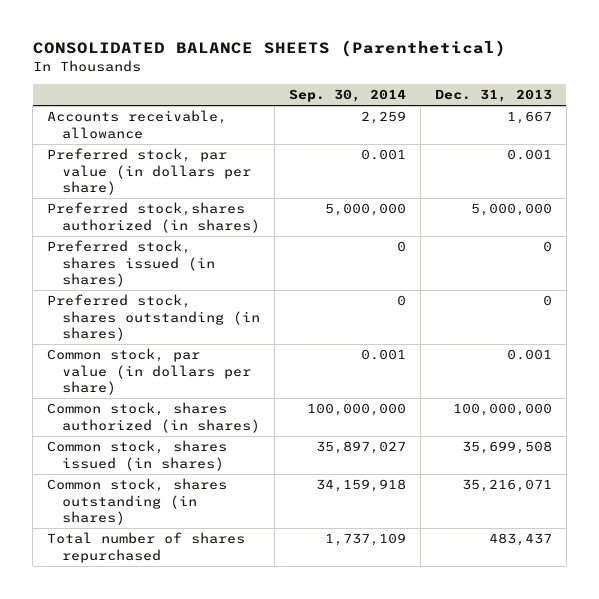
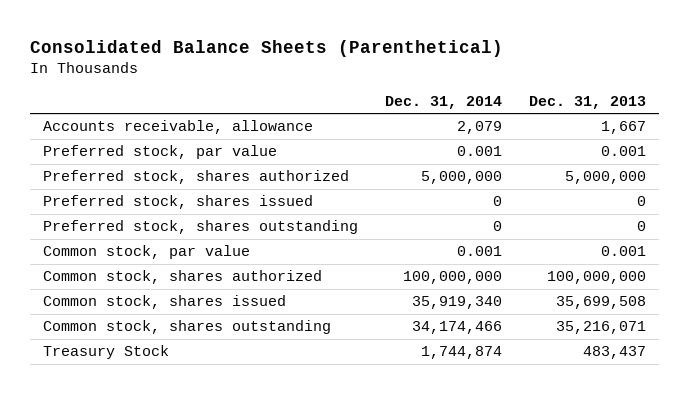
- CONSOLIDATED BALANCE SHEETS (Parenthetical)
+ Consolidated Balance Sheets (Parenthetical)
- | Sep. 30, 2014 | Dec. 31, 2013
+ | Dec. 31, 2014 | Dec. 31, 2013
- Preferred stock, par value (in dollars per share) | 0.001 | 0.001
- Preferred stock,shares authorized (in shares) | 5,000,000 | 5,000,000
- Preferred stock, shares issued (in shares) | 0 | 0
- Preferred stock, shares outstanding (in shares) | 0 | 0
- Common stock, par value (in dollars per share) | 0.001 | 0.001
- Common stock, shares authorized (in shares) | 100,000,000 | 100,000,000
- Common stock, shares issued (in shares) | 35,897,027 | 35,699,508
- Common stock, shares outstanding (in shares) | 34,159,918 | 35,216,071
- Total number of shares repurchased | 1,737,109 | 483,437
+ Preferred stock, par value | 0.001 | 0.001
+ Preferred stock, shares authorized | 5,000,000 | 5,000,000
+ Preferred stock, shares issued | 0 | 0
+ Preferred stock, shares outstanding | 0 | 0
+ Common stock, par value | 0.001 | 0.001
+ Common stock, shares authorized | 100,000,000 | 100,000,000
+ Common stock, shares issued | 35,919,340 | 35,699,508
+ Common stock, shares outstanding | 34,174,466 | 35,216,071
+ Treasury Stock | 1,744,874 | 483,437

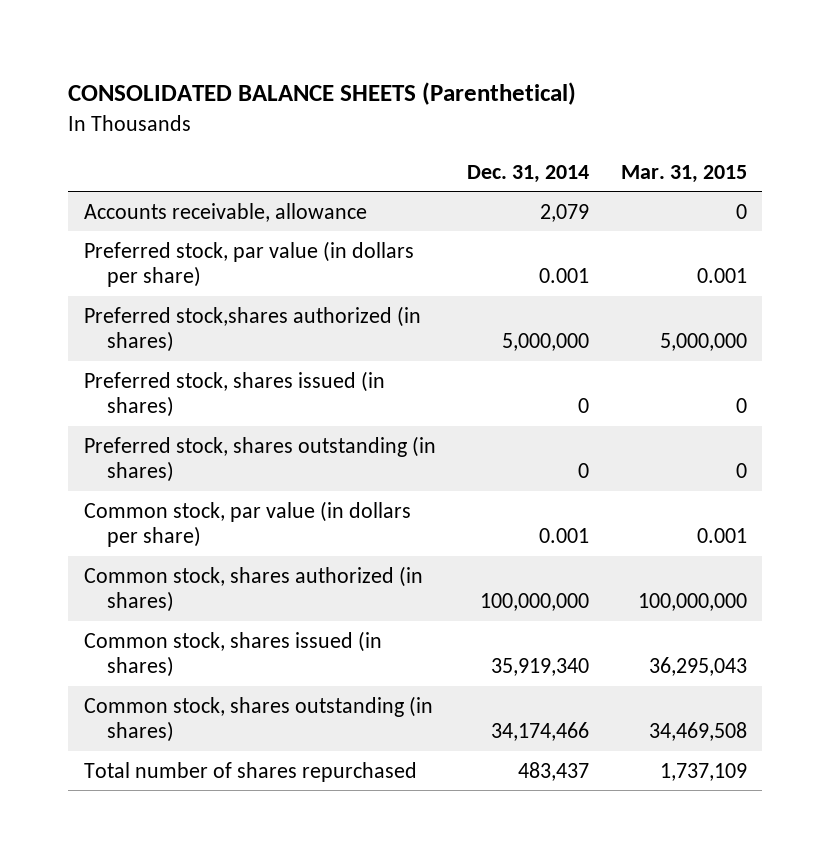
- Consolidated Balance Sheets (Parenthetical)
+ CONSOLIDATED BALANCE SHEETS (Parenthetical)
- | Dec. 31, 2014 | Dec. 31, 2013
+ | Dec. 31, 2014 | Mar. 31, 2015
- Preferred stock, par value | 0.001 | 0.001
- Preferred stock, shares authorized | 5,000,000 | 5,000,000
- Preferred stock, shares issued | 0 | 0
- Preferred stock, shares outstanding | 0 | 0
- Common stock, par value | 0.001 | 0.001
- Common stock, shares authorized | 100,000,000 | 100,000,000
- Common stock, shares issued | 35,919,340 | 35,699,508
- Common stock, shares outstanding | 34,174,466 | 35,216,071
- Treasury Stock | 1,744,874 | 483,437
+ Preferred stock, par value (in dollars per share) | 0.001 | 0.001
+ Preferred stock,shares authorized (in shares) | 5,000,000 | 5,000,000
+ Preferred stock, shares issued (in shares) | 0 | 0
+ Preferred stock, shares outstanding (in shares) | 0 | 0
+ Common stock, par value (in dollars per share) | 0.001 | 0.001
+ Common stock, shares authorized (in shares) | 100,000,000 | 100,000,000
+ Common stock, shares issued (in shares) | 35,919,340 | 36,295,043
+ Common stock, shares outstanding (in shares) | 34,174,466 | 34,469,508
+ Total number of shares repurchased | 483,437 | 1,737,109

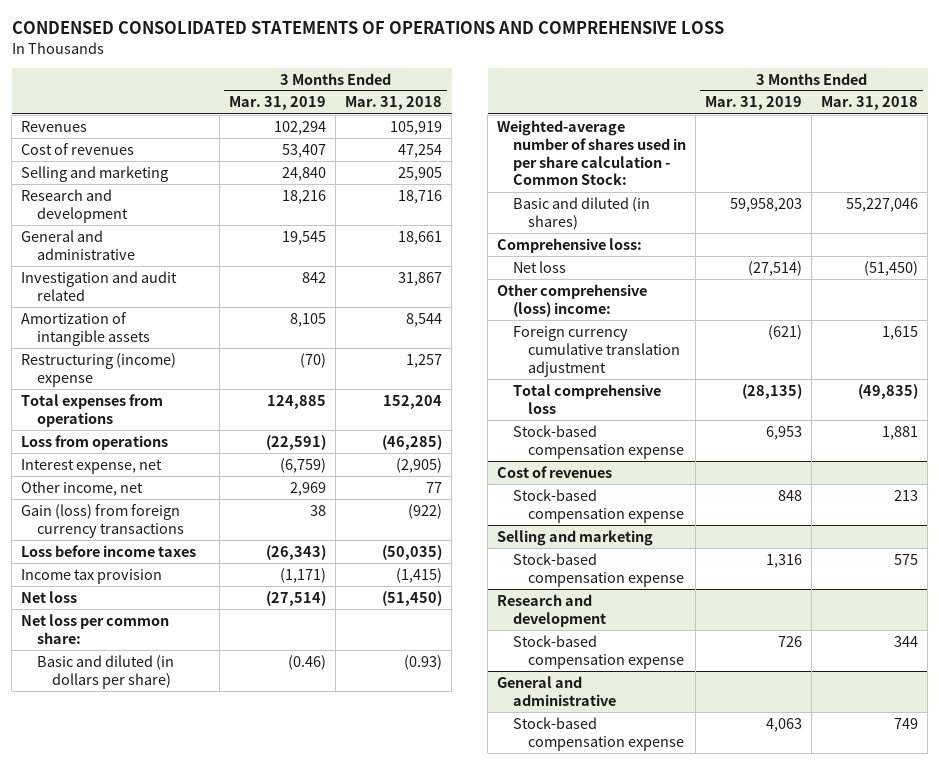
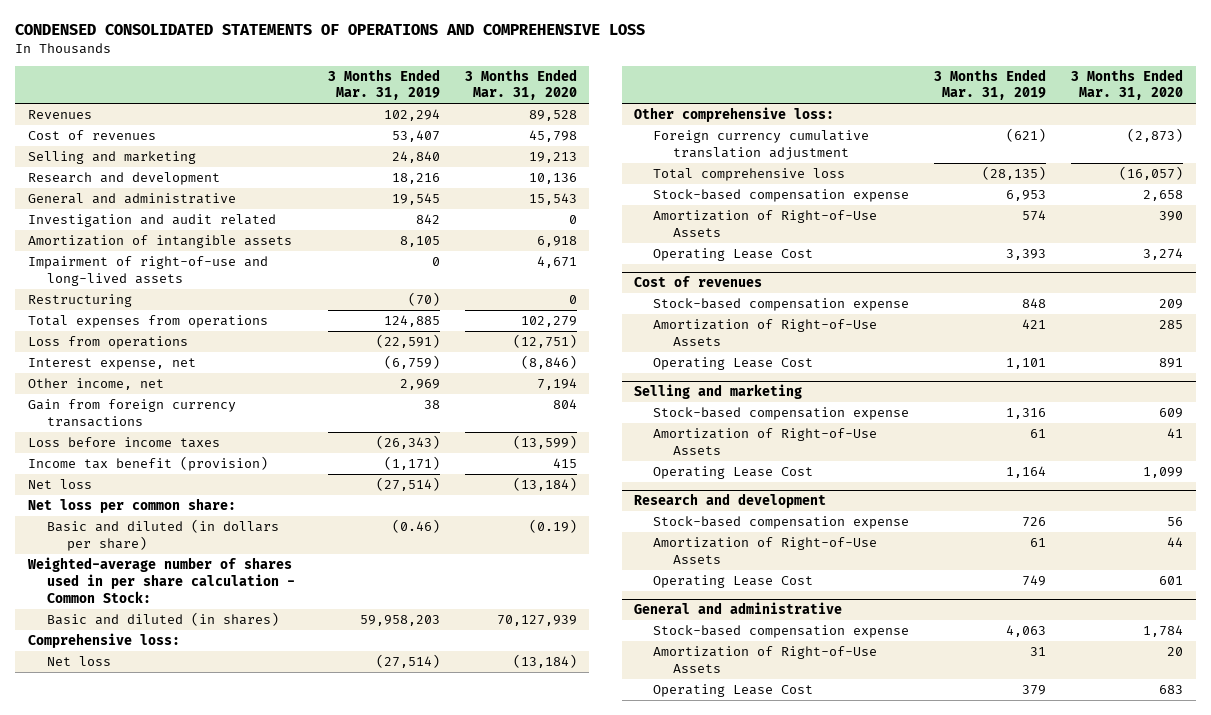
- | 3 Months Ended Mar. 31, 2019 | 3 Months Ended Mar. 31, 2018
+ | 3 Months Ended Mar. 31, 2019 | 3 Months Ended Mar. 31, 2020
- Restructuring (income) expense | (70) | 1,257
+ Impairment of right-of-use and long-lived assets | 0 | 4,671
+ Restructuring | (70) | 0
- Gain (loss) from foreign currency transactions | 38 | (922)
+ Gain from foreign currency transactions | 38 | 804
- Income tax provision | (1,171) | (1,415)
+ Income tax benefit (provision) | (1,171) | 415
- Other comprehensive (loss) income:
+ Other comprehensive loss:
+ Amortization of Right-of-Use Assets | 574 | 390
+ Operating Lease Cost | 3,393 | 3,274
@ Cost of revenues
+ Amortization of Right-of-Use Assets | 421 | 285
+ Operating Lease Cost | 1,101 | 891
@ Selling and marketing
+ Amortization of Right-of-Use Assets | 61 | 41
+ Operating Lease Cost | 1,164 | 1,099
@ Research and development
+ Amortization of Right-of-Use Assets | 61 | 44
+ Operating Lease Cost | 749 | 601
@ General and administrative
+ Amortization of Right-of-Use Assets | 31 | 20
+ Operating Lease Cost | 379 | 683

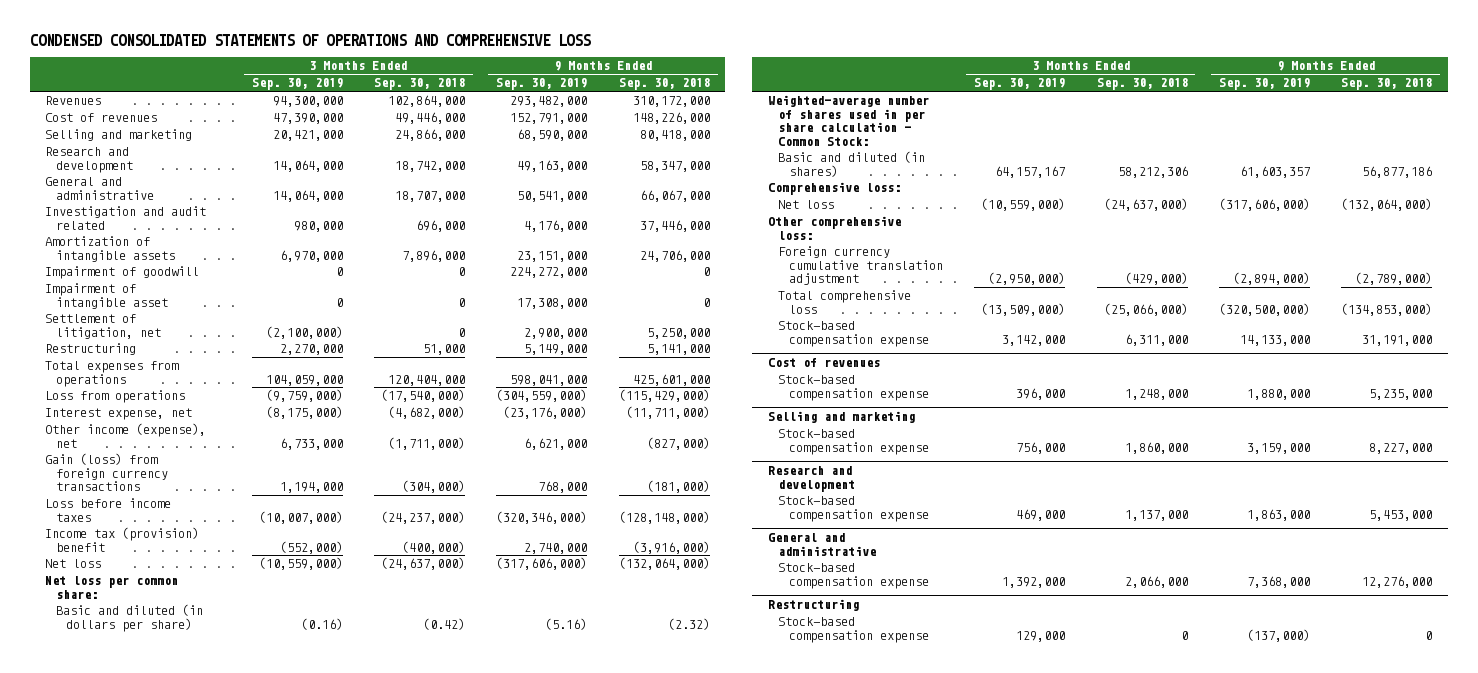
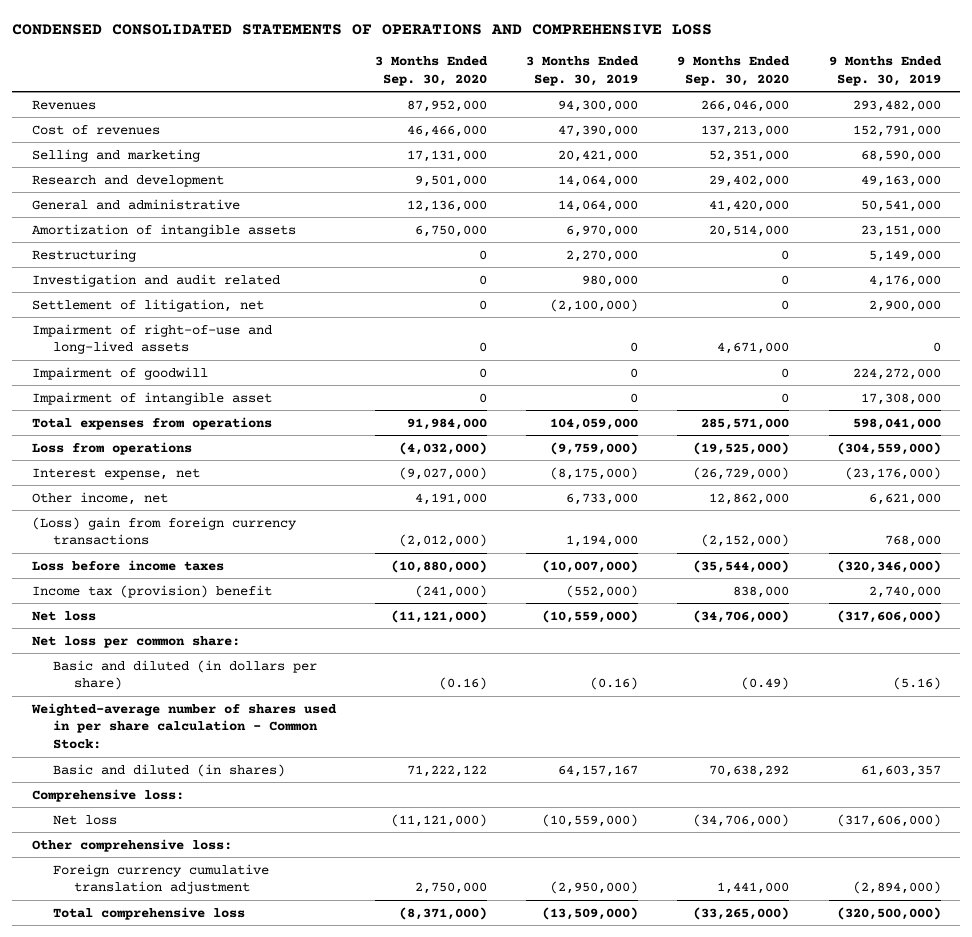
- | 3 Months Ended Sep. 30, 2019 | 3 Months Ended Sep. 30, 2018 | 9 Months Ended Sep. 30, 2019 | 9 Months Ended Sep. 30, 2018
+ | 3 Months Ended Sep. 30, 2020 | 3 Months Ended Sep. 30, 2019 | 9 Months Ended Sep. 30, 2020 | 9 Months Ended Sep. 30, 2019
moved up: Restructuring | 0 | 2,270,000 | 0 | 5,149,000
moved down: Investigation and audit related | 0 | 980,000 | 0 | 4,176,000
moved up: Settlement of litigation, net | 0 | (2,100,000) | 0 | 2,900,000
+ Impairment of right-of-use and long-lived assets | 0 | 0 | 4,671,000 | 0
- Other income (expense), net | 6,733,000 | (1,711,000) | 6,621,000 | (827,000)
- Gain (loss) from foreign currency transactions | 1,194,000 | (304,000) | 768,000 | (181,000)
+ Other income, net | 4,191,000 | 6,733,000 | 12,862,000 | 6,621,000
+ (Loss) gain from foreign currency transactions | (2,012,000) | 1,194,000 | (2,152,000) | 768,000
- Stock-based compensation expense | 3,142,000 | 6,311,000 | 14,133,000 | 31,191,000
- Cost of revenues
- Stock-based compensation expense | 396,000 | 1,248,000 | 1,880,000 | 5,235,000
- Selling and marketing
- Stock-based compensation expense | 756,000 | 1,860,000 | 3,159,000 | 8,227,000
- Research and development
- Stock-based compensation expense | 469,000 | 1,137,000 | 1,863,000 | 5,453,000
- General and administrative
- Stock-based compensation expense | 1,392,000 | 2,066,000 | 7,368,000 | 12,276,000
- Restructuring
- Stock-based compensation expense | 129,000 | 0 | (137,000) | 0

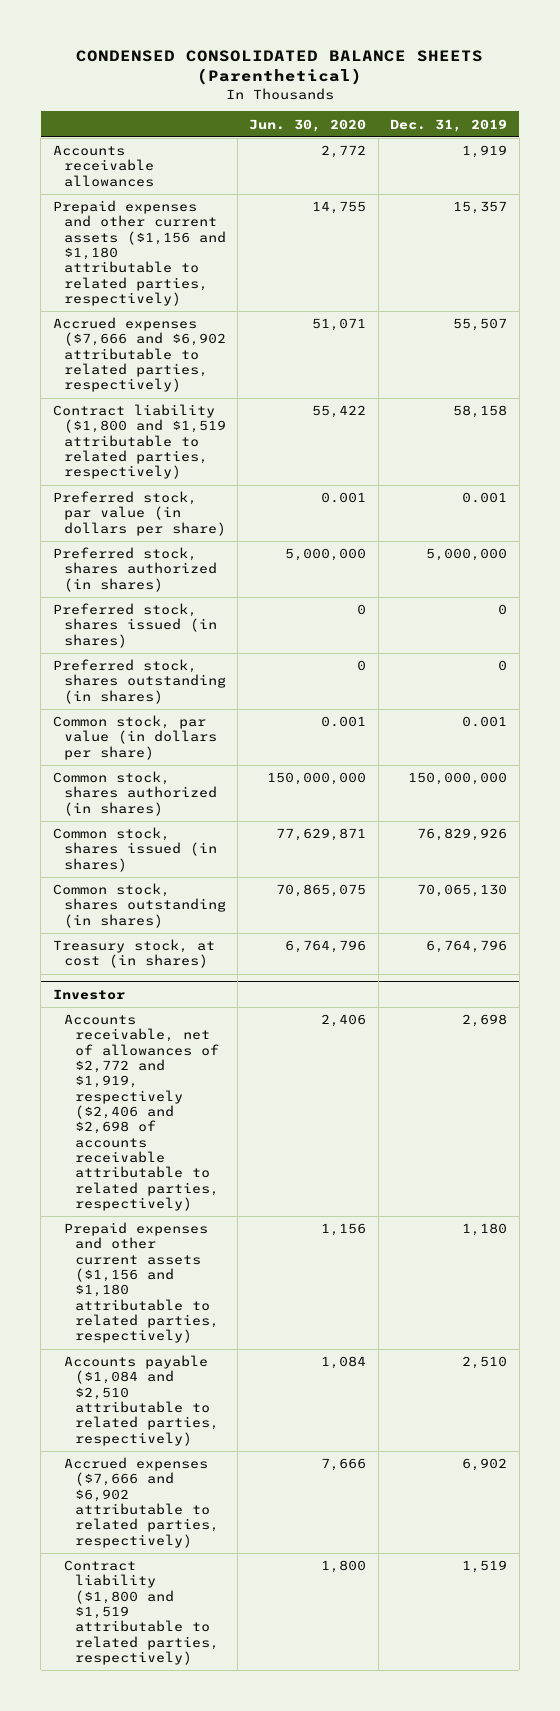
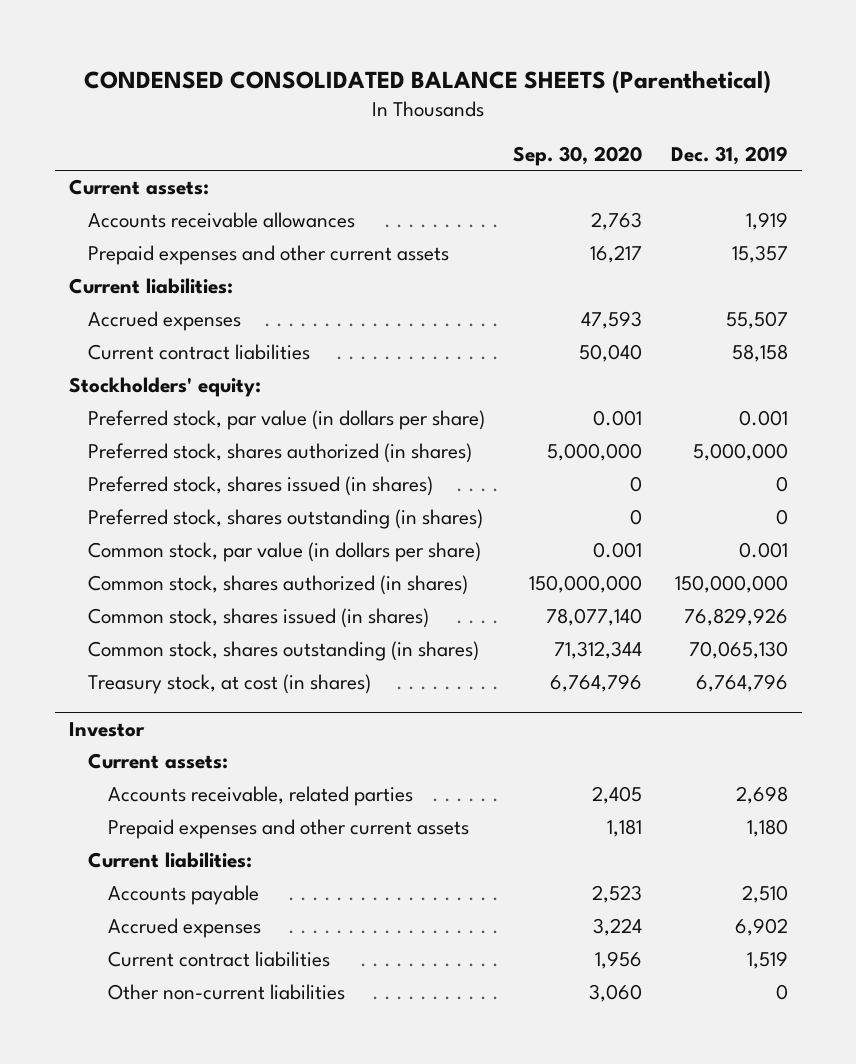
- | Jun. 30, 2020 | Dec. 31, 2019
+ | Sep. 30, 2020 | Dec. 31, 2019
+ Current assets:
- Prepaid expenses and other current assets ($1,156 and $1,180 attributable to related parties, respectively) | 14,755 | 15,357
- Accrued expenses ($7,666 and $6,902 attributable to related parties, respectively) | 51,071 | 55,507
- Contract liability ($1,800 and $1,519 attributable to related parties, respectively) | 55,422 | 58,158
+ Prepaid expenses and other current assets | 16,217 | 15,357
+ Current liabilities:
+ Accrued expenses | 47,593 | 55,507
+ Current contract liabilities | 50,040 | 58,158
+ Stockholders' equity:
@ Investor
- Accounts receivable, net of allowances of $2,772 and $1,919, respectively ($2,406 and $2,698 of accounts receivable attributable to related parties, respectively) | 2,406 | 2,698
- Prepaid expenses and other current assets ($1,156 and $1,180 attributable to related parties, respectively) | 1,156 | 1,180
- Accounts payable ($1,084 and $2,510 attributable to related parties, respectively) | 1,084 | 2,510
- Accrued expenses ($7,666 and $6,902 attributable to related parties, respectively) | 7,666 | 6,902
- Contract liability ($1,800 and $1,519 attributable to related parties, respectively) | 1,800 | 1,519
+ Current assets:
+ Accounts receivable, related parties | 2,405 | 2,698
+ Prepaid expenses and other current assets | 1,181 | 1,180
+ Current liabilities:
+ Accounts payable | 2,523 | 2,510
+ Accrued expenses | 3,224 | 6,902
+ Current contract liabilities | 1,956 | 1,519
+ Other non-current liabilities | 3,060 | 0

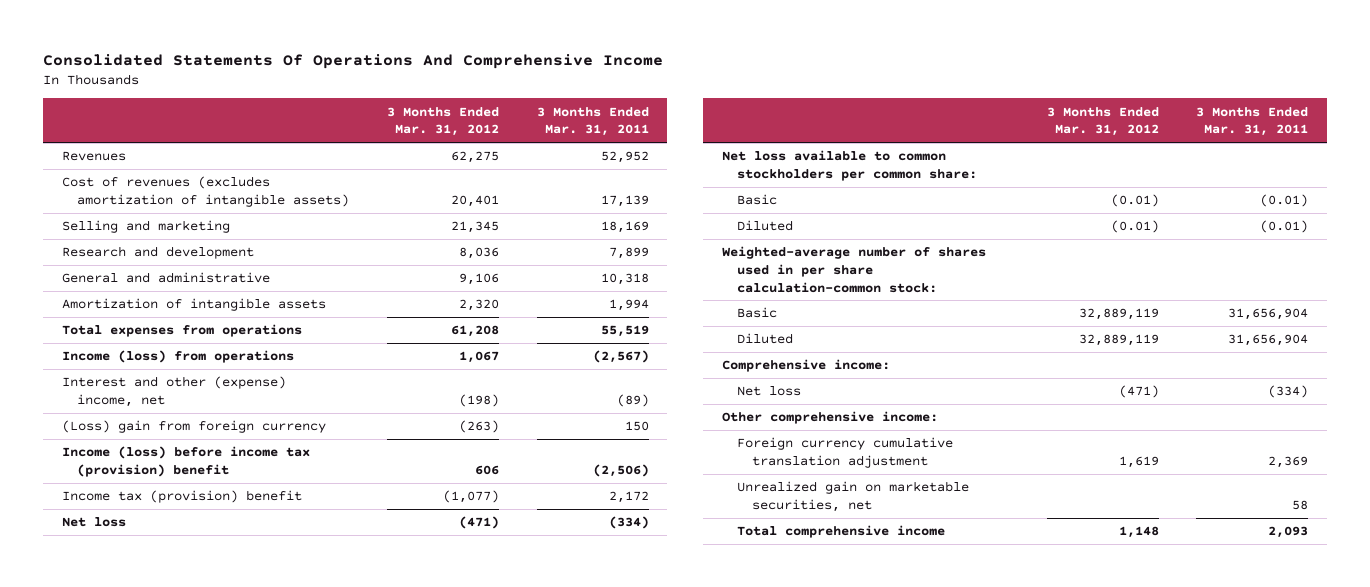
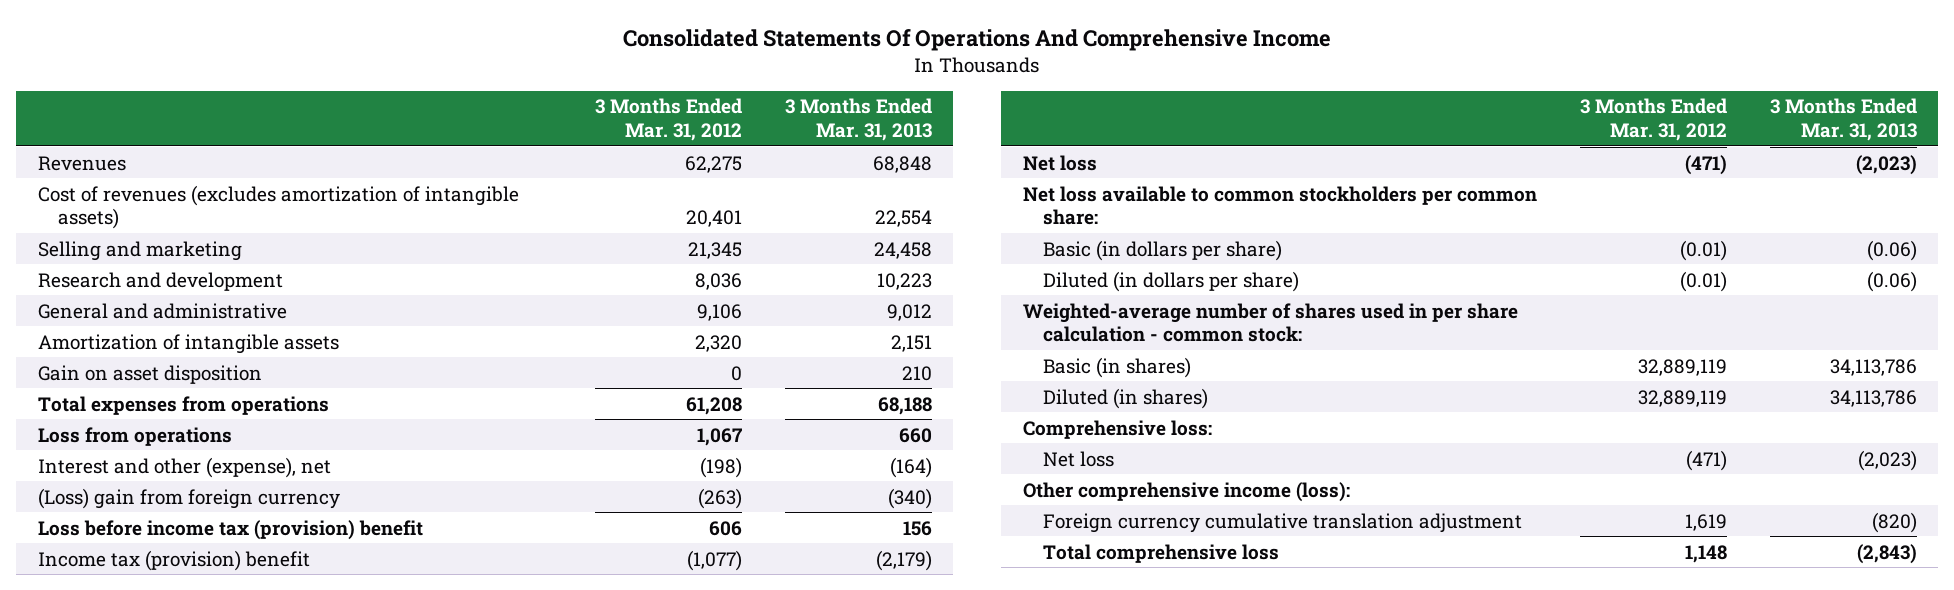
- | 3 Months Ended Mar. 31, 2012 | 3 Months Ended Mar. 31, 2011
+ | 3 Months Ended Mar. 31, 2012 | 3 Months Ended Mar. 31, 2013
+ Gain on asset disposition | 0 | 210
- Income (loss) from operations | 1,067 | (2,567)
- Interest and other (expense) income, net | (198) | (89)
+ Loss from operations | 1,067 | 660
+ Interest and other (expense), net | (198) | (164)
- Income (loss) before income tax (provision) benefit | 606 | (2,506)
+ Loss before income tax (provision) benefit | 606 | 156
- Basic | (0.01) | (0.01)
- Diluted | (0.01) | (0.01)
- Weighted-average number of shares used in per share calculation-common stock:
- Basic | 32,889,119 | 31,656,904
- Diluted | 32,889,119 | 31,656,904
- Comprehensive income:
+ Basic (in dollars per share) | (0.01) | (0.06)
+ Diluted (in dollars per share) | (0.01) | (0.06)
+ Weighted-average number of shares used in per share calculation - common stock:
+ Basic (in shares) | 32,889,119 | 34,113,786
+ Diluted (in shares) | 32,889,119 | 34,113,786
+ Comprehensive loss:
- Other comprehensive income:
+ Other comprehensive income (loss):
- Unrealized gain on marketable securities, net | | 58
- Total comprehensive income | 1,148 | 2,093
+ Total comprehensive loss | 1,148 | (2,843)

